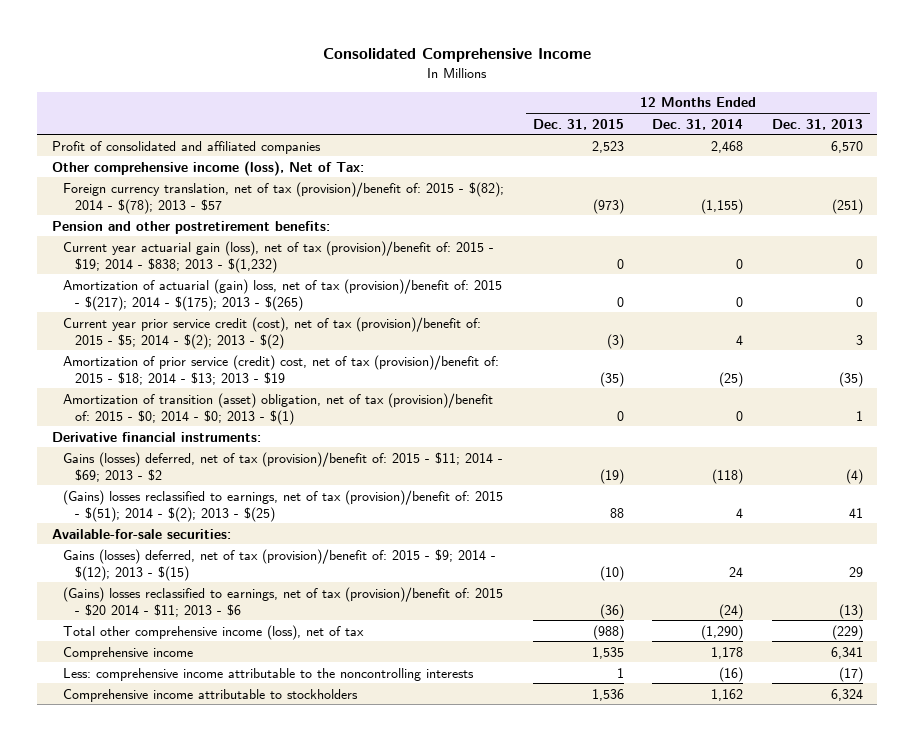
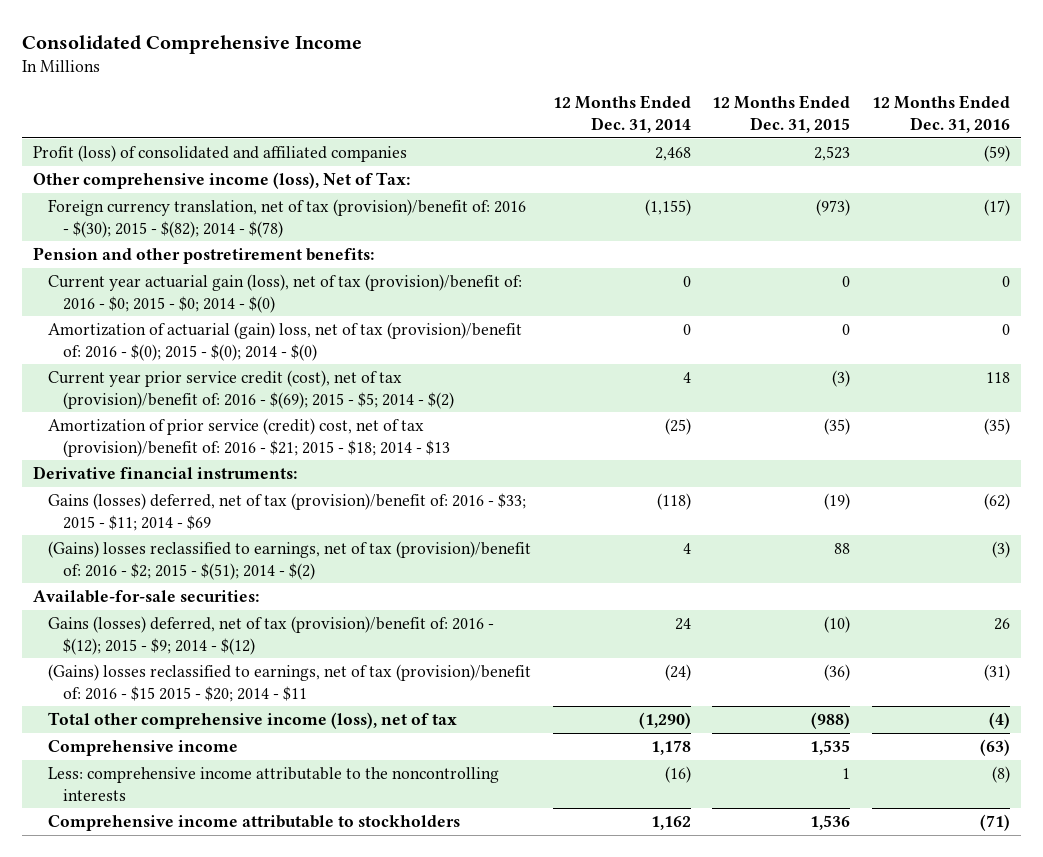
- | 12 Months Ended Dec. 31, 2015 | 12 Months Ended Dec. 31, 2014 | 12 Months Ended Dec. 31, 2013
+ | 12 Months Ended Dec. 31, 2014 | 12 Months Ended Dec. 31, 2015 | 12 Months Ended Dec. 31, 2016
- Profit of consolidated and affiliated companies | 2,523 | 2,468 | 6,570
+ Profit (loss) of consolidated and affiliated companies | 2,468 | 2,523 | (59)
- Foreign currency translation, net of tax (provision)/benefit of: 2015 - $(82); 2014 - $(78); 2013 - $57 | (973) | (1,155) | (251)
+ Foreign currency translation, net of tax (provision)/benefit of: 2016 - $(30); 2015 - $(82); 2014 - $(78) | (1,155) | (973) | (17)
- Current year actuarial gain (loss), net of tax (provision)/benefit of: 2015 - $19; 2014 - $838; 2013 - $(1,232) | 0 | 0 | 0
- Amortization of actuarial (gain) loss, net of tax (provision)/benefit of: 2015 - $(217); 2014 - $(175); 2013 - $(265) | 0 | 0 | 0
- Current year prior service credit (cost), net of tax (provision)/benefit of: 2015 - $5; 2014 - $(2); 2013 - $(2) | (3) | 4 | 3
- Amortization of prior service (credit) cost, net of tax (provision)/benefit of: 2015 - $18; 2014 - $13; 2013 - $19 | (35) | (25) | (35)
- Amortization of transition (asset) obligation, net of tax (provision)/benefit of: 2015 - $0; 2014 - $0; 2013 - $(1) | 0 | 0 | 1
+ Current year actuarial gain (loss), net of tax (provision)/benefit of: 2016 - $0; 2015 - $0; 2014 - $(0) | 0 | 0 | 0
+ Amortization of actuarial (gain) loss, net of tax (provision)/benefit of: 2016 - $(0); 2015 - $(0); 2014 - $(0) | 0 | 0 | 0
+ Current year prior service credit (cost), net of tax (provision)/benefit of: 2016 - $(69); 2015 - $5; 2014 - $(2) | 4 | (3) | 118
+ Amortization of prior service (credit) cost, net of tax (provision)/benefit of: 2016 - $21; 2015 - $18; 2014 - $13 | (25) | (35) | (35)
- Gains (losses) deferred, net of tax (provision)/benefit of: 2015 - $11; 2014 - $69; 2013 - $2 | (19) | (118) | (4)
- (Gains) losses reclassified to earnings, net of tax (provision)/benefit of: 2015 - $(51); 2014 - $(2); 2013 - $(25) | 88 | 4 | 41
+ Gains (losses) deferred, net of tax (provision)/benefit of: 2016 - $33; 2015 - $11; 2014 - $69 | (118) | (19) | (62)
+ (Gains) losses reclassified to earnings, net of tax (provision)/benefit of: 2016 - $2; 2015 - $(51); 2014 - $(2) | 4 | 88 | (3)
- Gains (losses) deferred, net of tax (provision)/benefit of: 2015 - $9; 2014 - $(12); 2013 - $(15) | (10) | 24 | 29
- (Gains) losses reclassified to earnings, net of tax (provision)/benefit of: 2015 - $20 2014 - $11; 2013 - $6 | (36) | (24) | (13)
+ Gains (losses) deferred, net of tax (provision)/benefit of: 2016 - $(12); 2015 - $9; 2014 - $(12) | 24 | (10) | 26
+ (Gains) losses reclassified to earnings, net of tax (provision)/benefit of: 2016 - $15 2015 - $20; 2014 - $11 | (24) | (36) | (31)

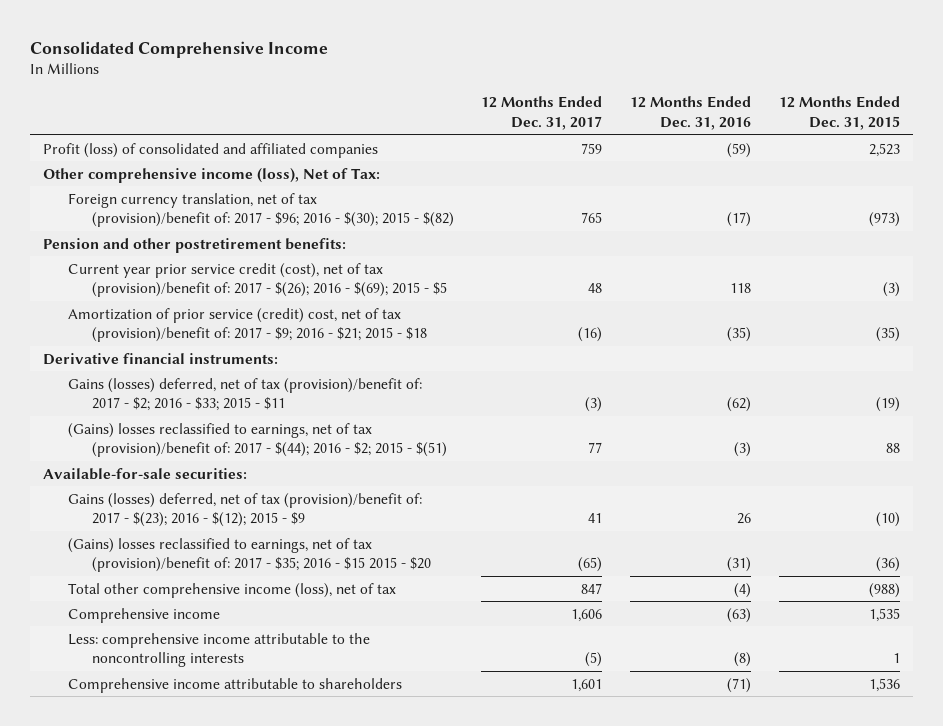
- | 12 Months Ended Dec. 31, 2014 | 12 Months Ended Dec. 31, 2015 | 12 Months Ended Dec. 31, 2016
+ | 12 Months Ended Dec. 31, 2017 | 12 Months Ended Dec. 31, 2016 | 12 Months Ended Dec. 31, 2015
- Foreign currency translation, net of tax (provision)/benefit of: 2016 - $(30); 2015 - $(82); 2014 - $(78) | (1,155) | (973) | (17)
+ Foreign currency translation, net of tax (provision)/benefit of: 2017 - $96; 2016 - $(30); 2015 - $(82) | 765 | (17) | (973)
- Current year actuarial gain (loss), net of tax (provision)/benefit of: 2016 - $0; 2015 - $0; 2014 - $(0) | 0 | 0 | 0
- Amortization of actuarial (gain) loss, net of tax (provision)/benefit of: 2016 - $(0); 2015 - $(0); 2014 - $(0) | 0 | 0 | 0
- Current year prior service credit (cost), net of tax (provision)/benefit of: 2016 - $(69); 2015 - $5; 2014 - $(2) | 4 | (3) | 118
- Amortization of prior service (credit) cost, net of tax (provision)/benefit of: 2016 - $21; 2015 - $18; 2014 - $13 | (25) | (35) | (35)
+ Current year prior service credit (cost), net of tax (provision)/benefit of: 2017 - $(26); 2016 - $(69); 2015 - $5 | 48 | 118 | (3)
+ Amortization of prior service (credit) cost, net of tax (provision)/benefit of: 2017 - $9; 2016 - $21; 2015 - $18 | (16) | (35) | (35)
- Gains (losses) deferred, net of tax (provision)/benefit of: 2016 - $33; 2015 - $11; 2014 - $69 | (118) | (19) | (62)
- (Gains) losses reclassified to earnings, net of tax (provision)/benefit of: 2016 - $2; 2015 - $(51); 2014 - $(2) | 4 | 88 | (3)
+ Gains (losses) deferred, net of tax (provision)/benefit of: 2017 - $2; 2016 - $33; 2015 - $11 | (3) | (62) | (19)
+ (Gains) losses reclassified to earnings, net of tax (provision)/benefit of: 2017 - $(44); 2016 - $2; 2015 - $(51) | 77 | (3) | 88
- Gains (losses) deferred, net of tax (provision)/benefit of: 2016 - $(12); 2015 - $9; 2014 - $(12) | 24 | (10) | 26
- (Gains) losses reclassified to earnings, net of tax (provision)/benefit of: 2016 - $15 2015 - $20; 2014 - $11 | (24) | (36) | (31)
+ Gains (losses) deferred, net of tax (provision)/benefit of: 2017 - $(23); 2016 - $(12); 2015 - $9 | 41 | 26 | (10)
+ (Gains) losses reclassified to earnings, net of tax (provision)/benefit of: 2017 - $35; 2016 - $15 2015 - $20 | (65) | (31) | (36)
- Comprehensive income attributable to stockholders | 1,162 | 1,536 | (71)
+ Comprehensive income attributable to shareholders | 1,601 | (71) | 1,536

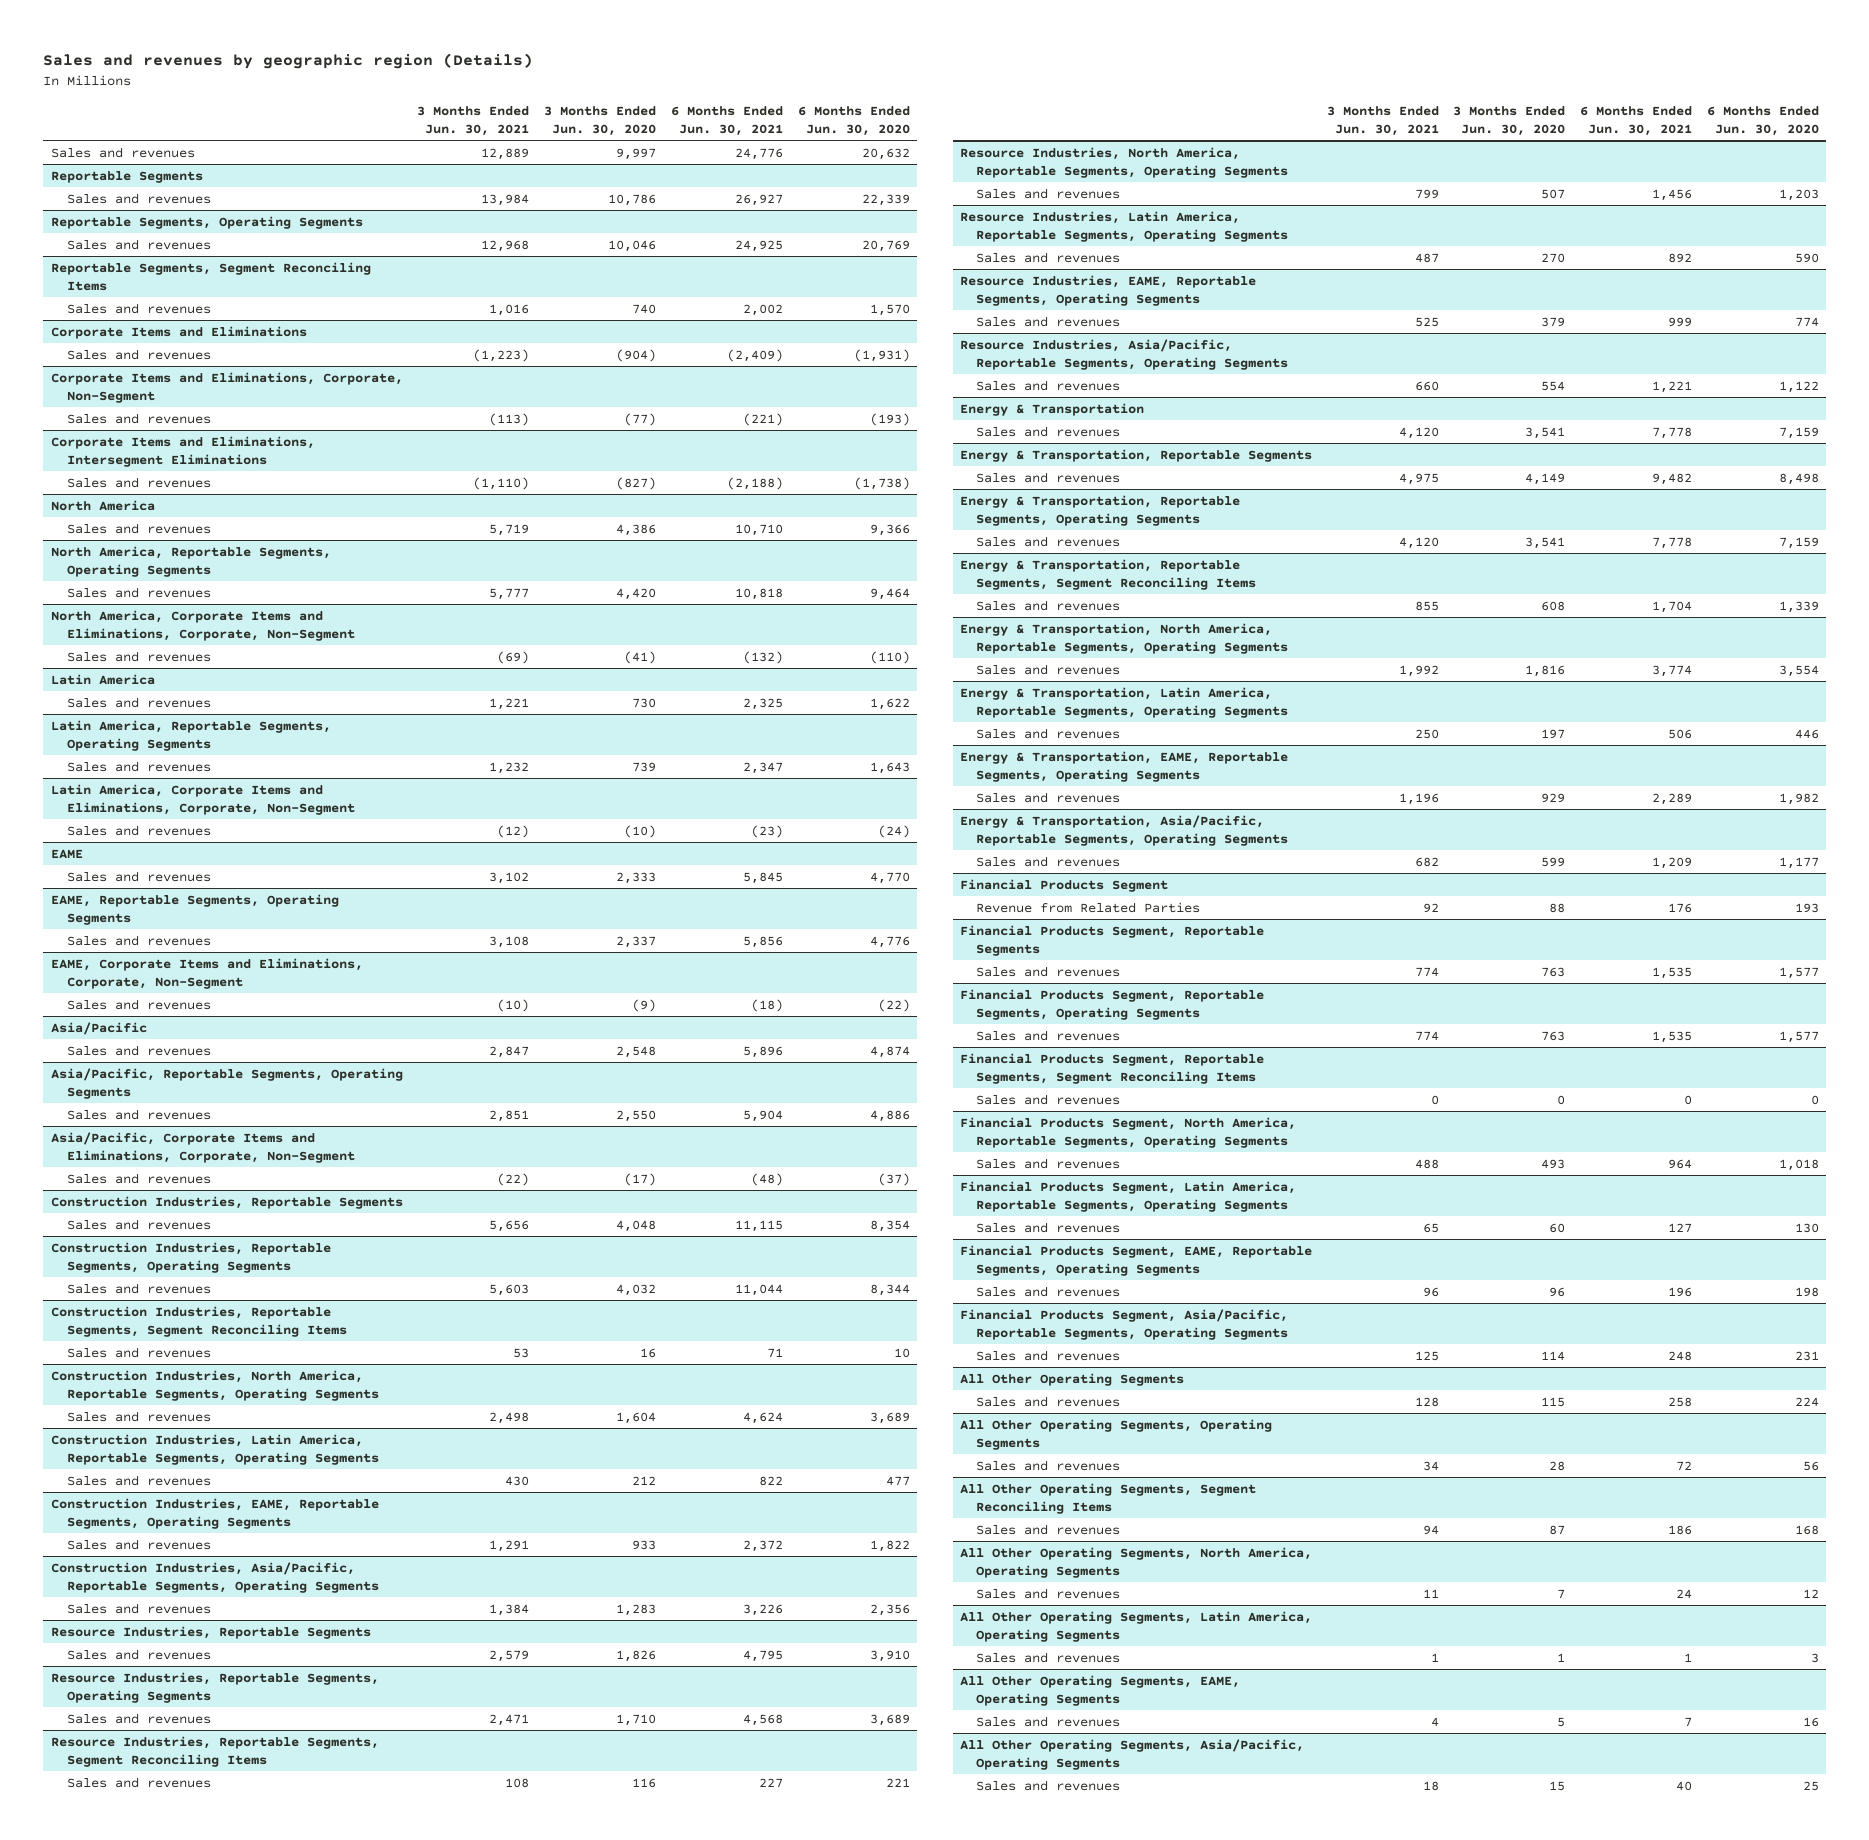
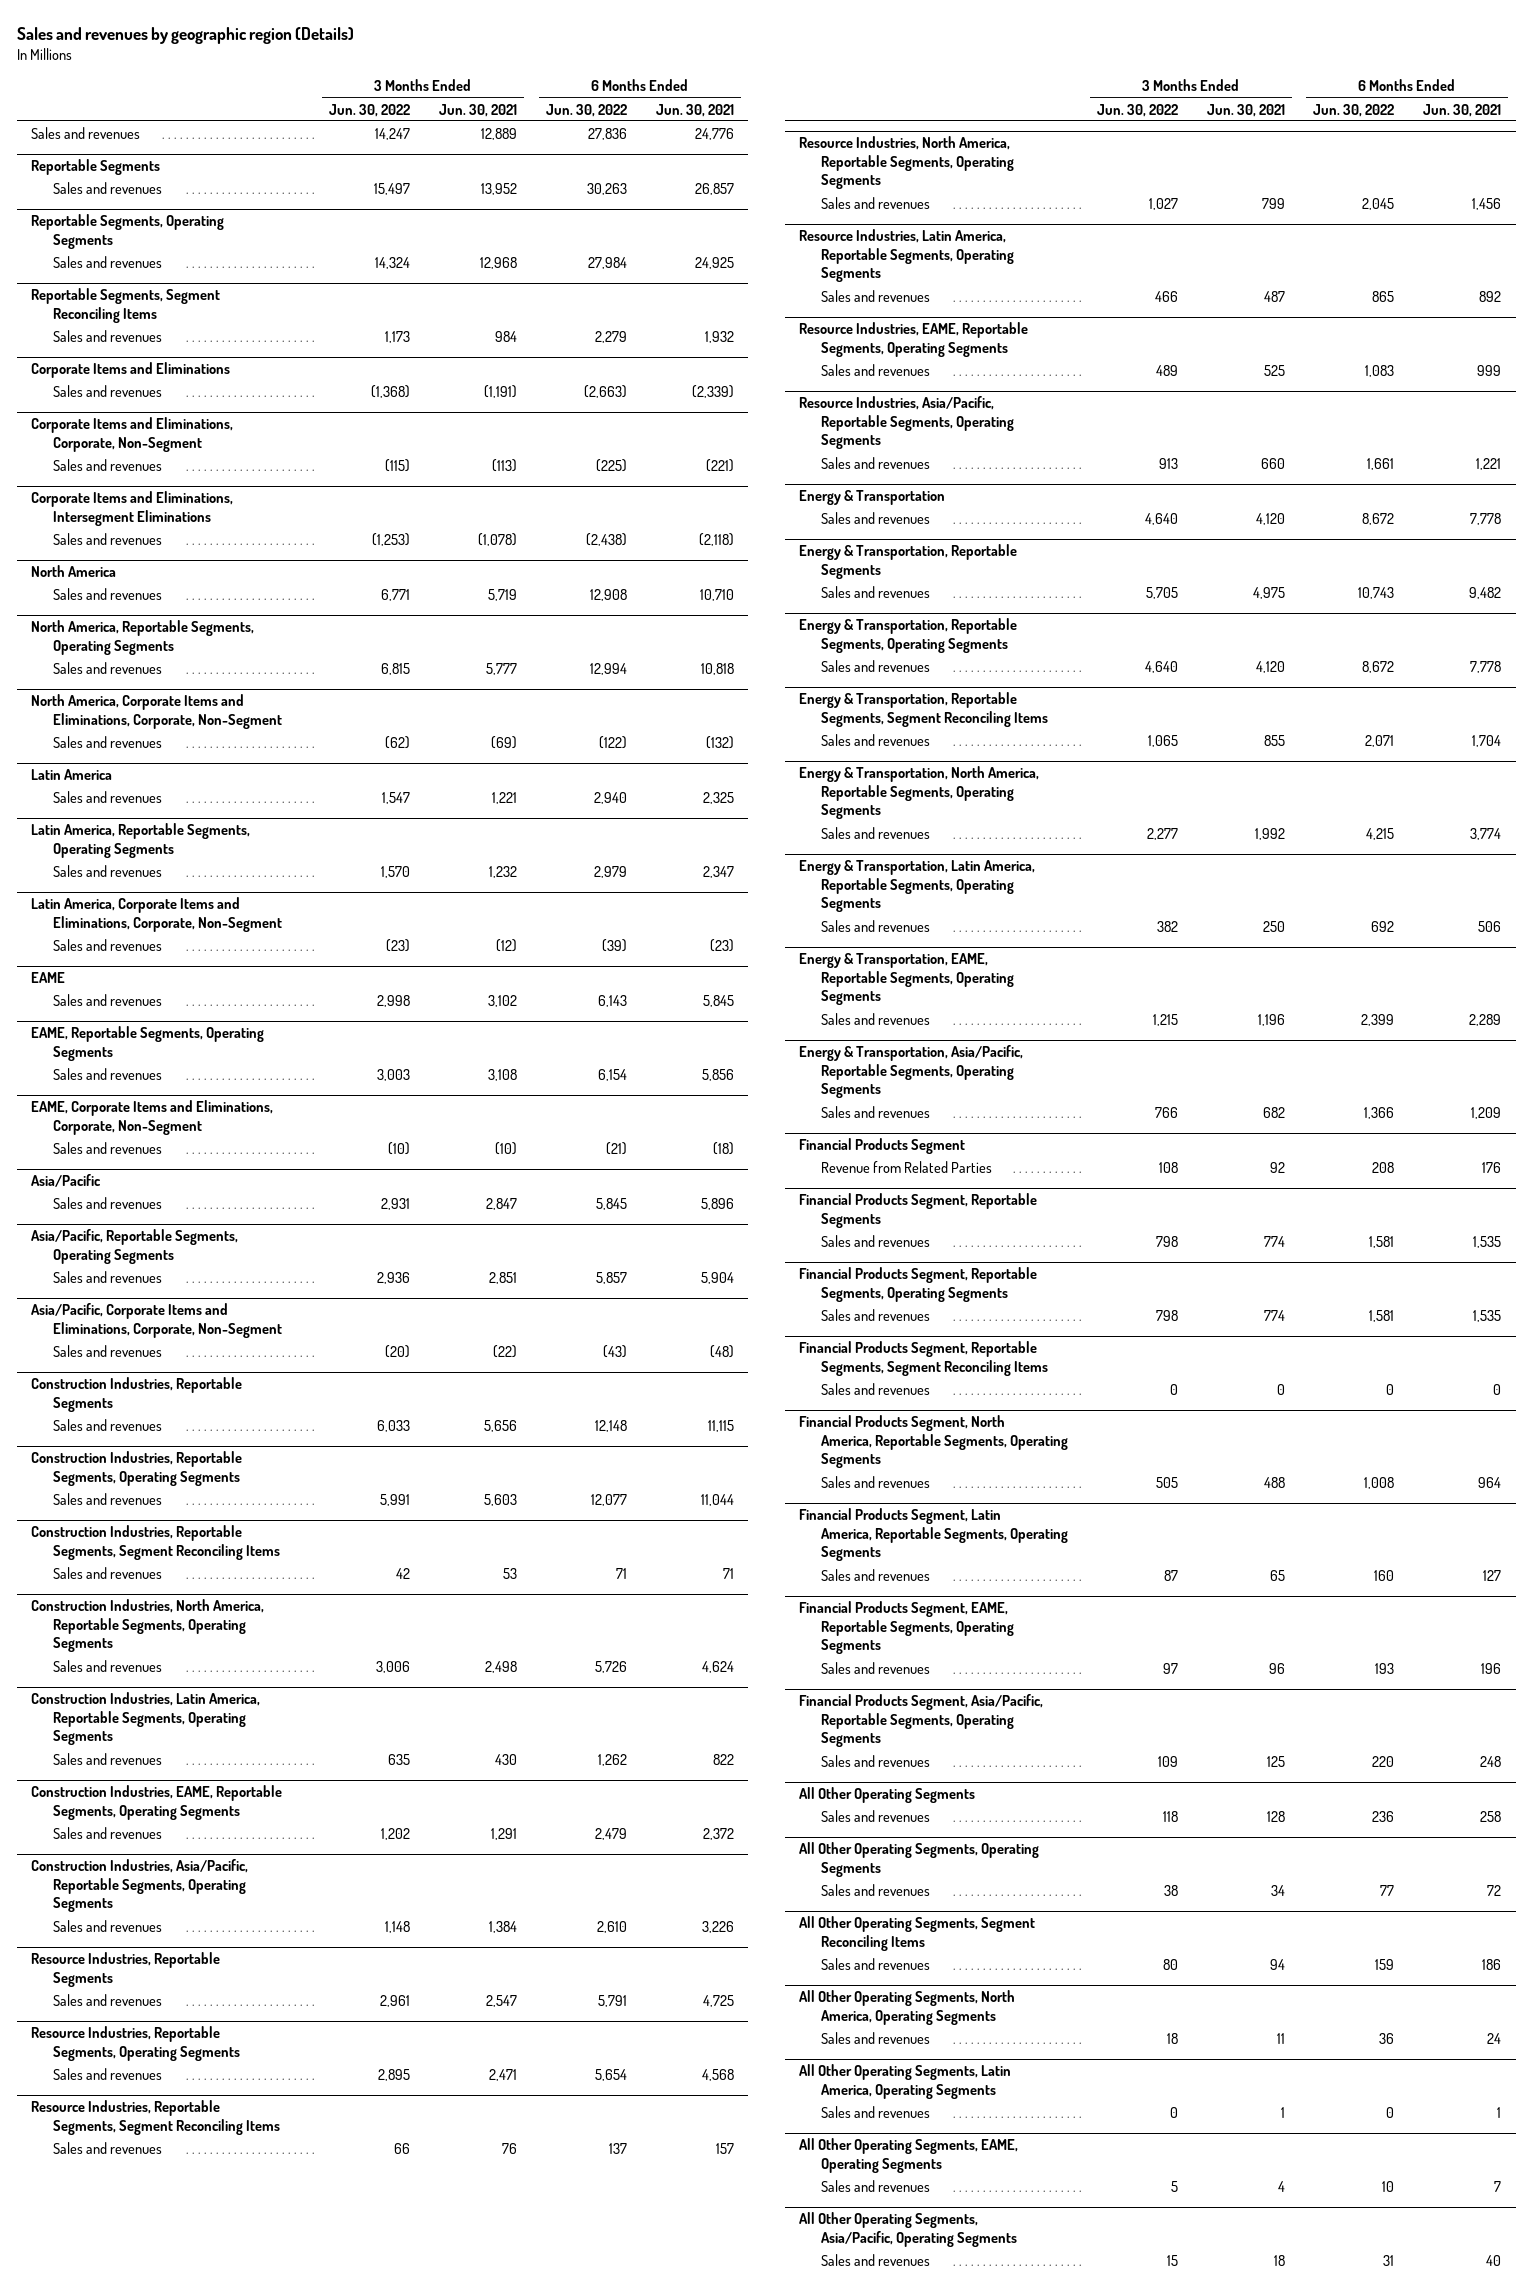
- | 3 Months Ended Jun. 30, 2021 | 3 Months Ended Jun. 30, 2020 | 6 Months Ended Jun. 30, 2021 | 6 Months Ended Jun. 30, 2020
+ | 3 Months Ended Jun. 30, 2022 | 3 Months Ended Jun. 30, 2021 | 6 Months Ended Jun. 30, 2022 | 6 Months Ended Jun. 30, 2021
@ Reportable Segments
- Sales and revenues | 13,984 | 10,786 | 26,927 | 22,339
+ Sales and revenues | 15,497 | 13,952 | 30,263 | 26,857
@ Reportable Segments, Segment Reconciling Items
- Sales and revenues | 1,016 | 740 | 2,002 | 1,570
+ Sales and revenues | 1,173 | 984 | 2,279 | 1,932
@ Corporate Items and Eliminations
- Sales and revenues | (1,223) | (904) | (2,409) | (1,931)
+ Sales and revenues | (1,368) | (1,191) | (2,663) | (2,339)
@ Corporate Items and Eliminations, Intersegment Eliminations
- Sales and revenues | (1,110) | (827) | (2,188) | (1,738)
+ Sales and revenues | (1,253) | (1,078) | (2,438) | (2,118)
@ Resource Industries, Reportable Segments
- Sales and revenues | 2,579 | 1,826 | 4,795 | 3,910
+ Sales and revenues | 2,961 | 2,547 | 5,791 | 4,725
@ Resource Industries, Reportable Segments, Segment Reconciling Items
- Sales and revenues | 108 | 116 | 227 | 221
+ Sales and revenues | 66 | 76 | 137 | 157

